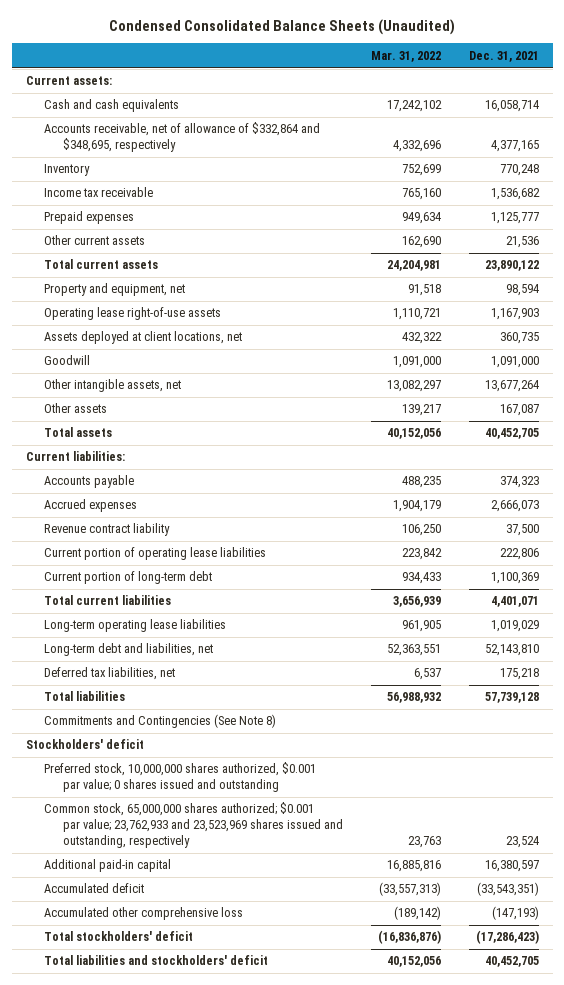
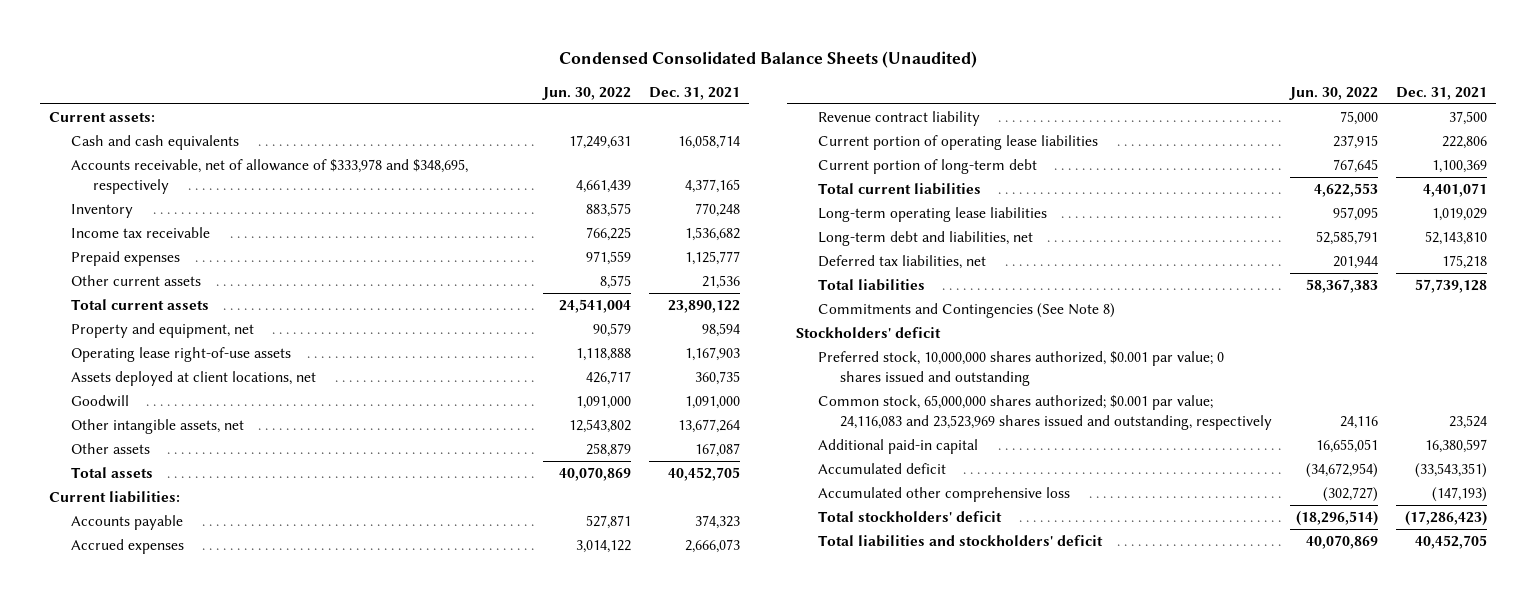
- | Mar. 31, 2022 | Dec. 31, 2021
+ | Jun. 30, 2022 | Dec. 31, 2021
- Accounts receivable, net of allowance of $332,864 and $348,695, respectively | 4,332,696 | 4,377,165
+ Accounts receivable, net of allowance of $333,978 and $348,695, respectively | 4,661,439 | 4,377,165
- Common stock, 65,000,000 shares authorized; $0.001 par value; 23,762,933 and 23,523,969 shares issued and outstanding, respectively | 23,763 | 23,524
+ Common stock, 65,000,000 shares authorized; $0.001 par value; 24,116,083 and 23,523,969 shares issued and outstanding, respectively | 24,116 | 23,524

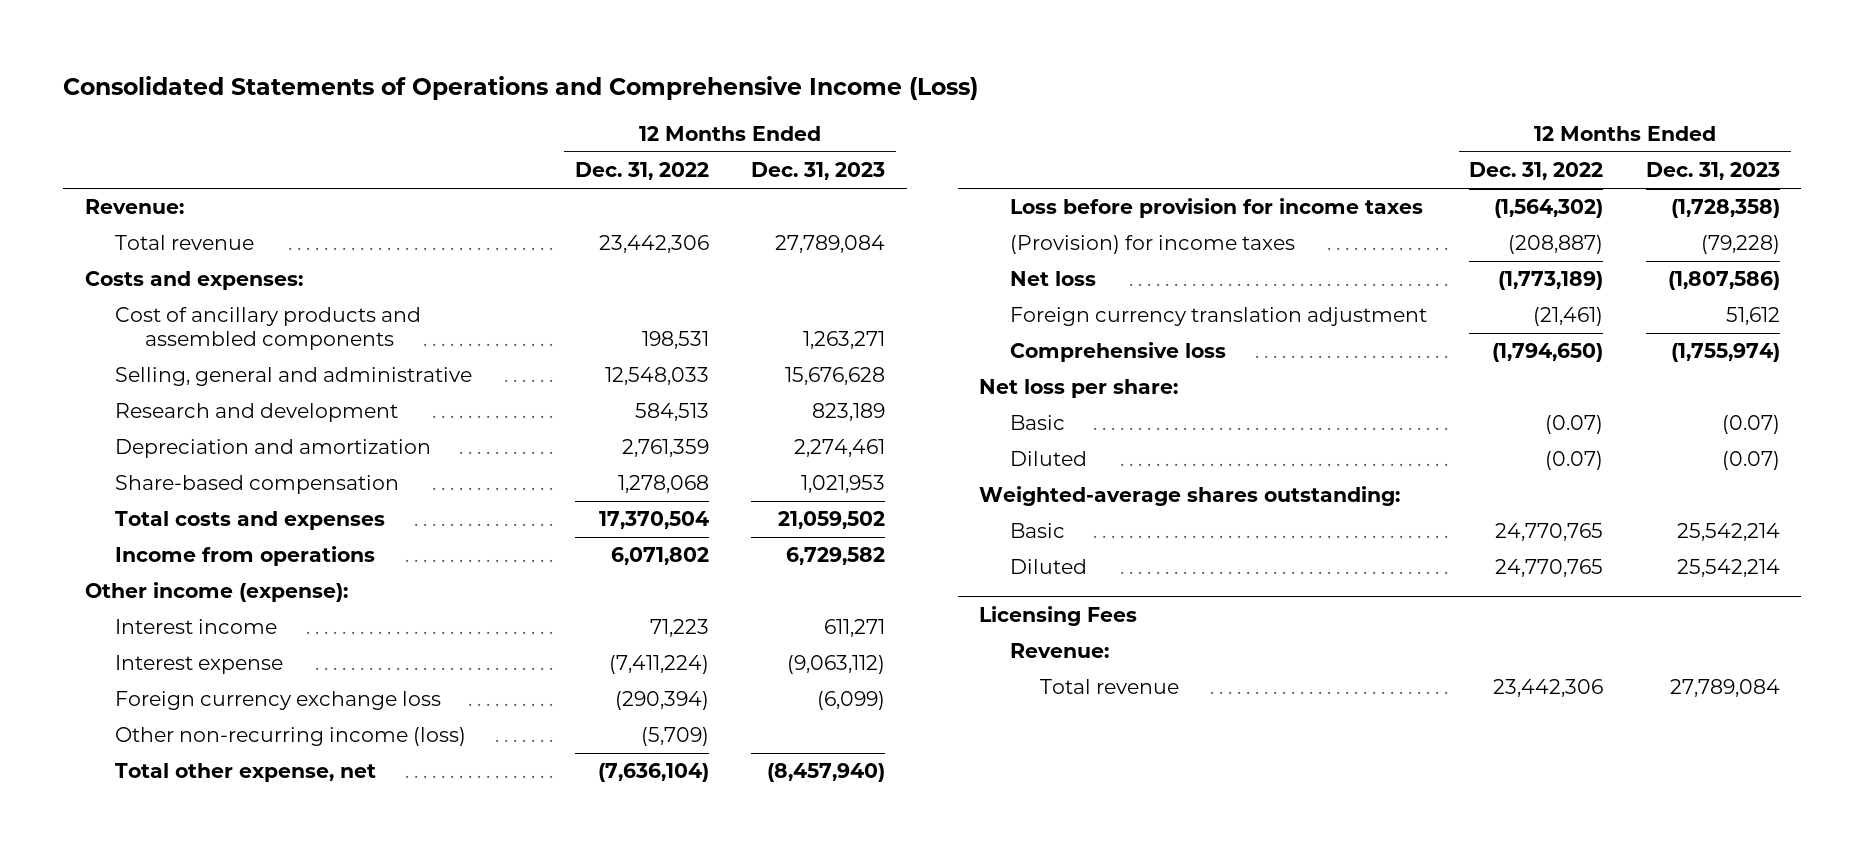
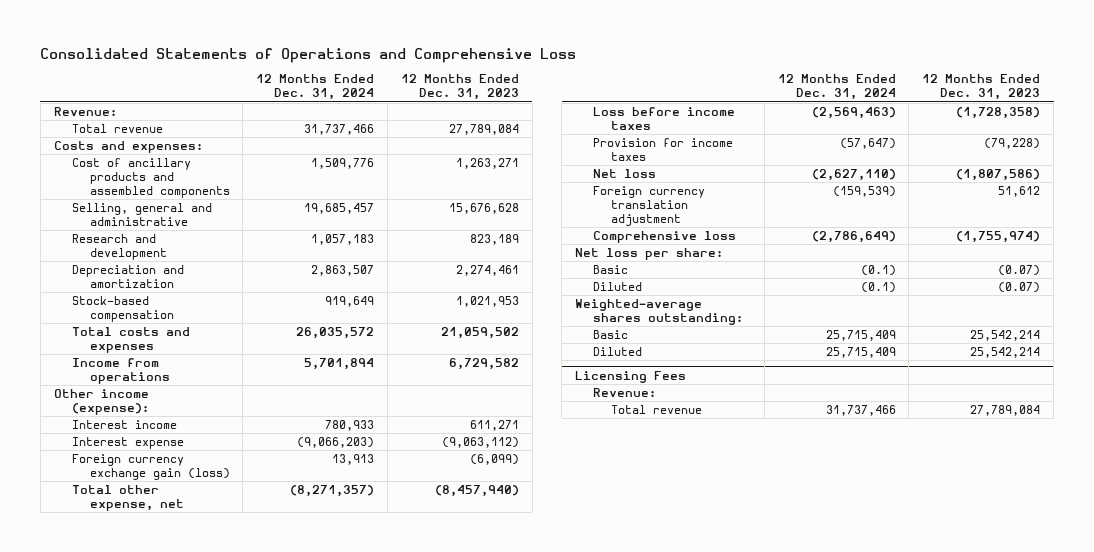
- Consolidated Statements of Operations and Comprehensive Income (Loss)
+ Consolidated Statements of Operations and Comprehensive Loss
- | 12 Months Ended Dec. 31, 2022 | 12 Months Ended Dec. 31, 2023
+ | 12 Months Ended Dec. 31, 2024 | 12 Months Ended Dec. 31, 2023
- Share-based compensation | 1,278,068 | 1,021,953
+ Stock-based compensation | 919,649 | 1,021,953
- Foreign currency exchange loss | (290,394) | (6,099)
- Other non-recurring income (loss) | (5,709) |
+ Foreign currency exchange gain (loss) | 13,913 | (6,099)
- Loss before provision for income taxes | (1,564,302) | (1,728,358)
- (Provision) for income taxes | (208,887) | (79,228)
+ Loss before income taxes | (2,569,463) | (1,728,358)
+ Provision for income taxes | (57,647) | (79,228)

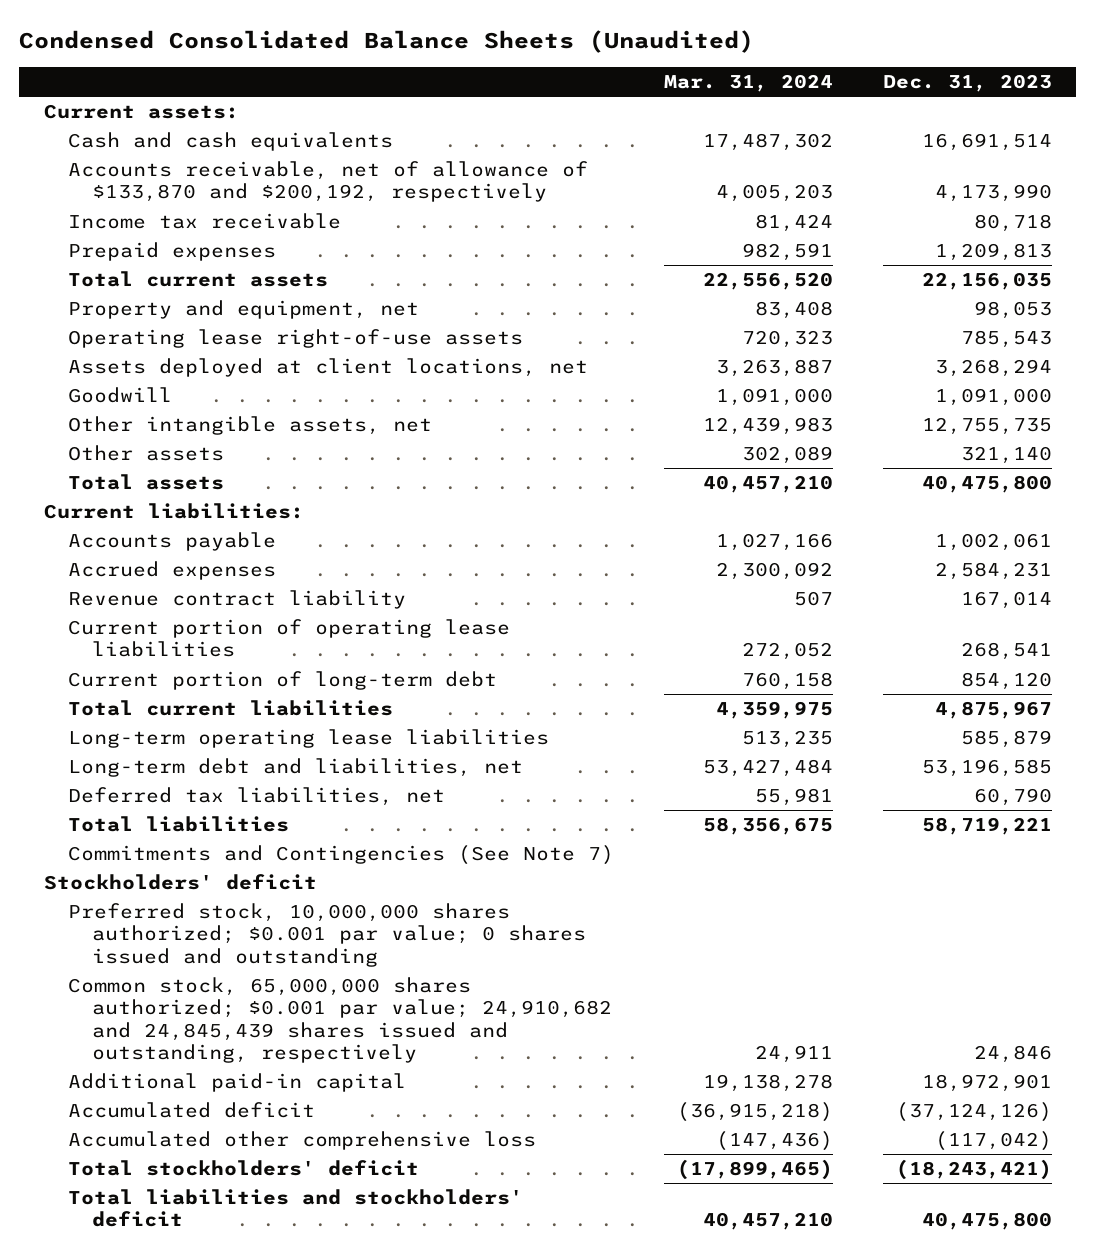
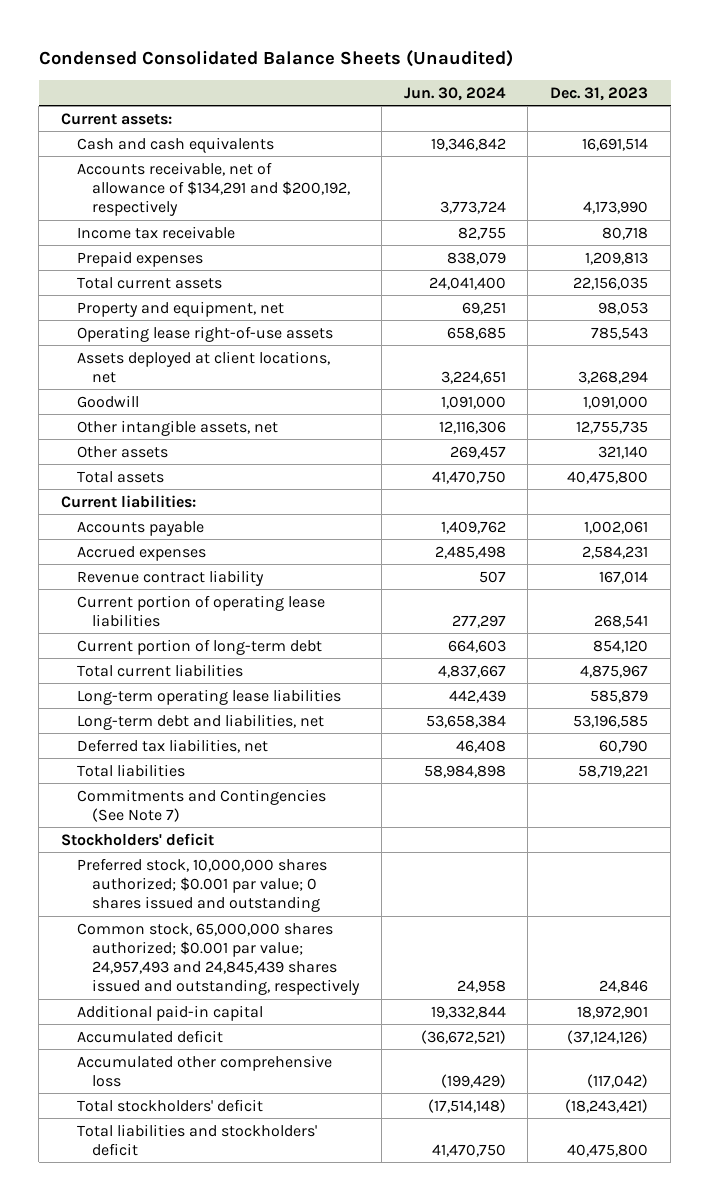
- | Mar. 31, 2024 | Dec. 31, 2023
+ | Jun. 30, 2024 | Dec. 31, 2023
- Accounts receivable, net of allowance of $133,870 and $200,192, respectively | 4,005,203 | 4,173,990
+ Accounts receivable, net of allowance of $134,291 and $200,192, respectively | 3,773,724 | 4,173,990
- Common stock, 65,000,000 shares authorized; $0.001 par value; 24,910,682 and 24,845,439 shares issued and outstanding, respectively | 24,911 | 24,846
+ Common stock, 65,000,000 shares authorized; $0.001 par value; 24,957,493 and 24,845,439 shares issued and outstanding, respectively | 24,958 | 24,846

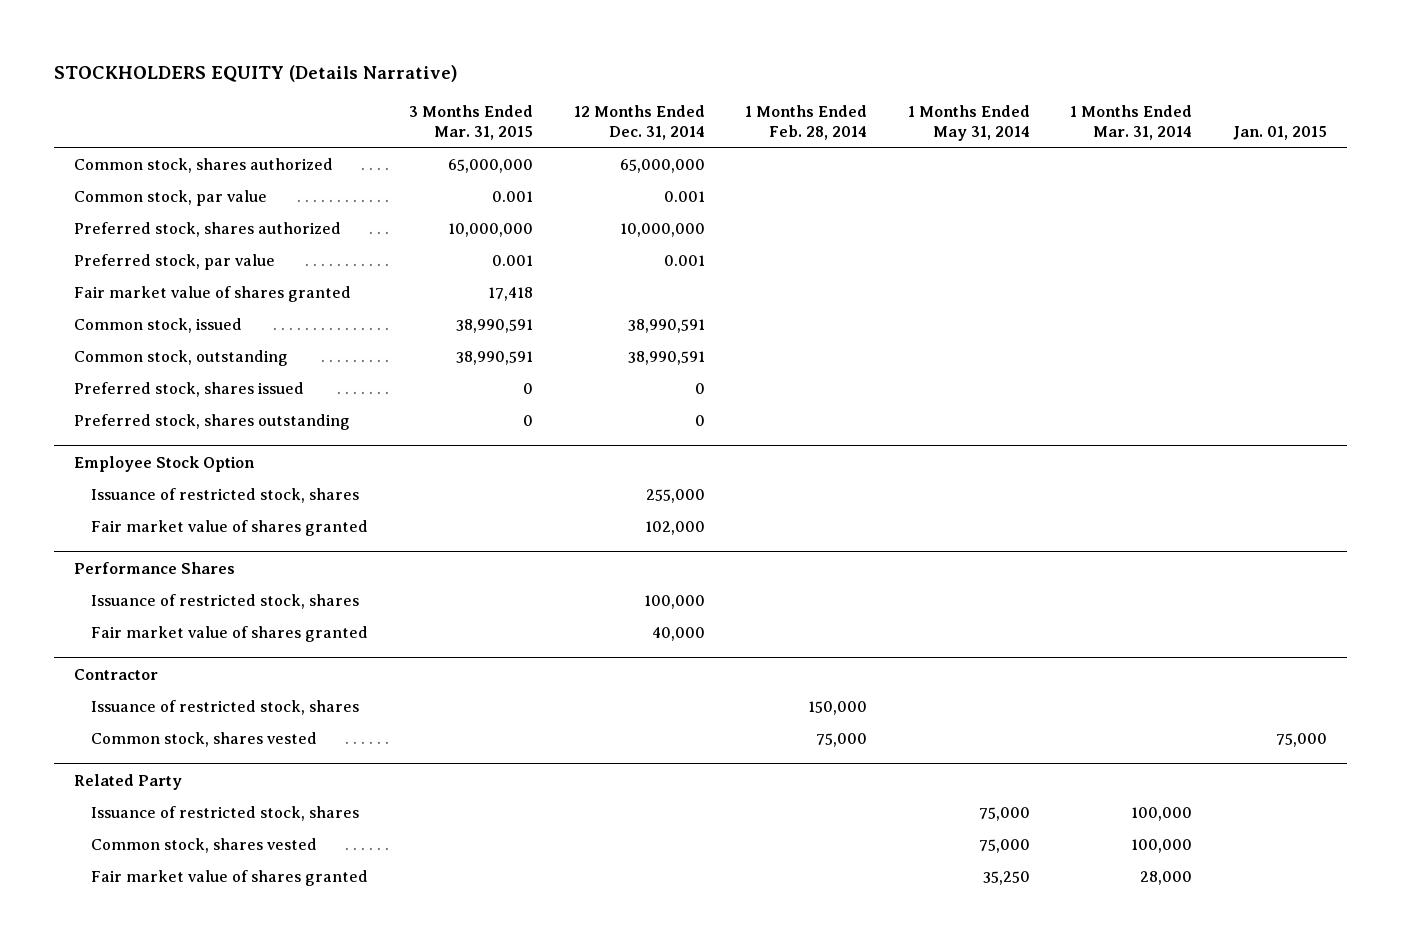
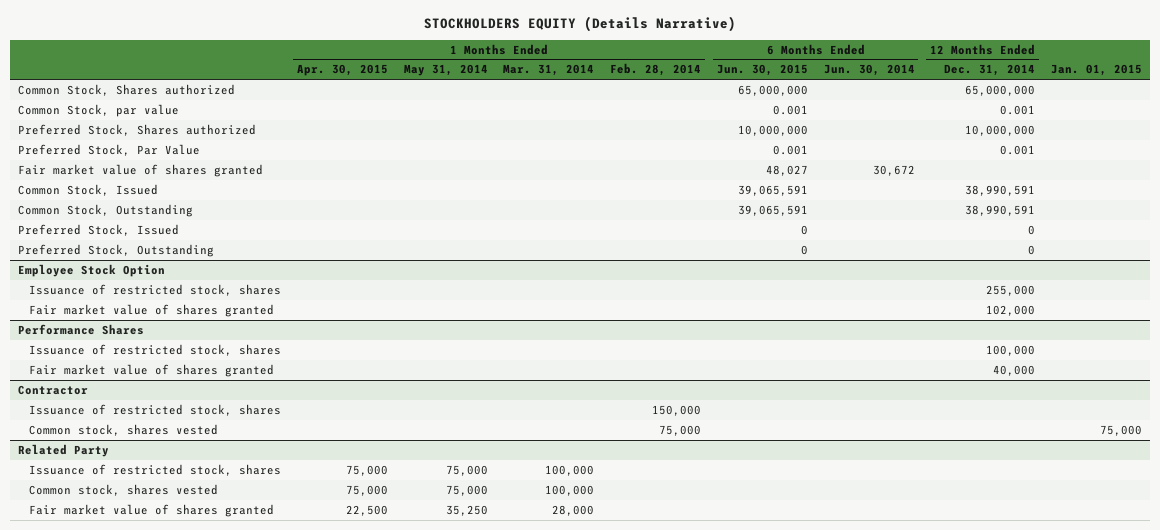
- | 3 Months Ended Mar. 31, 2015 | 12 Months Ended Dec. 31, 2014 | 1 Months Ended Feb. 28, 2014 | 1 Months Ended May 31, 2014 | 1 Months Ended Mar. 31, 2014 | Jan. 01, 2015
+ | 1 Months Ended Apr. 30, 2015 | 1 Months Ended May 31, 2014 | 1 Months Ended Mar. 31, 2014 | 1 Months Ended Feb. 28, 2014 | 6 Months Ended Jun. 30, 2015 | 6 Months Ended Jun. 30, 2014 | 12 Months Ended Dec. 31, 2014 | Jan. 01, 2015
- Common stock, shares authorized | 65,000,000 | 65,000,000 | | | |
- Common stock, par value | 0.001 | 0.001 | | | |
- Preferred stock, shares authorized | 10,000,000 | 10,000,000 | | | |
- Preferred stock, par value | 0.001 | 0.001 | | | |
+ Common Stock, Shares authorized | | | | | 65,000,000 | | 65,000,000 |
+ Common Stock, par value | | | | | 0.001 | | 0.001 |
+ Preferred Stock, Shares authorized | | | | | 10,000,000 | | 10,000,000 |
+ Preferred Stock, Par Value | | | | | 0.001 | | 0.001 |
- Common stock, issued | 38,990,591 | 38,990,591 | | | |
- Common stock, outstanding | 38,990,591 | 38,990,591 | | | |
- Preferred stock, shares issued | 0 | 0 | | | |
- Preferred stock, shares outstanding | 0 | 0 | | | |
+ Common Stock, Issued | | | | | 39,065,591 | | 38,990,591 |
+ Common Stock, Outstanding | | | | | 39,065,591 | | 38,990,591 |
+ Preferred Stock, Issued | | | | | 0 | | 0 |
+ Preferred Stock, Outstanding | | | | | 0 | | 0 |

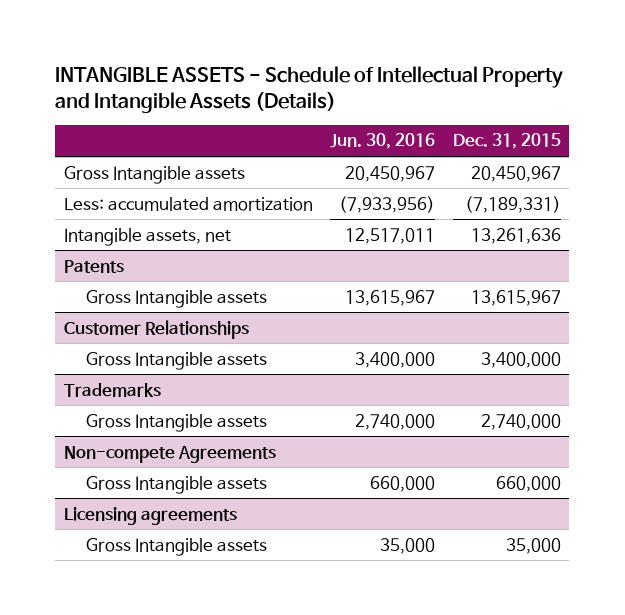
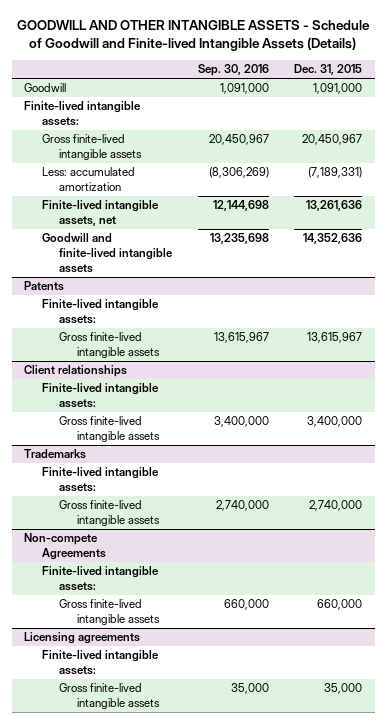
- INTANGIBLE ASSETS - Schedule of Intellectual Property and Intangible Assets (Details)
+ GOODWILL AND OTHER INTANGIBLE ASSETS - Schedule of Goodwill and Finite-lived Intangible Assets (Details)
- | Jun. 30, 2016 | Dec. 31, 2015
+ | Sep. 30, 2016 | Dec. 31, 2015
- Gross Intangible assets | 20,450,967 | 20,450,967
+ Goodwill | 1,091,000 | 1,091,000
+ Finite-lived intangible assets:
+ Gross finite-lived intangible assets | 20,450,967 | 20,450,967
- Intangible assets, net | 12,517,011 | 13,261,636
+ Finite-lived intangible assets, net | 12,144,698 | 13,261,636
+ Goodwill and finite-lived intangible assets | 13,235,698 | 14,352,636
@ Patents
- Gross Intangible assets | 13,615,967 | 13,615,967
- Customer Relationships
- Gross Intangible assets | 3,400,000 | 3,400,000
@ Patents
+ Finite-lived intangible assets:
+ Gross finite-lived intangible assets | 13,615,967 | 13,615,967
+ Client relationships
+ Finite-lived intangible assets:
+ Gross finite-lived intangible assets | 3,400,000 | 3,400,000
@ Trademarks
- Gross Intangible assets | 2,740,000 | 2,740,000
+ Finite-lived intangible assets:
+ Gross finite-lived intangible assets | 2,740,000 | 2,740,000
@ Non-compete Agreements
- Gross Intangible assets | 660,000 | 660,000
+ Finite-lived intangible assets:
+ Gross finite-lived intangible assets | 660,000 | 660,000
@ Licensing agreements
- Gross Intangible assets | 35,000 | 35,000
+ Finite-lived intangible assets:
+ Gross finite-lived intangible assets | 35,000 | 35,000

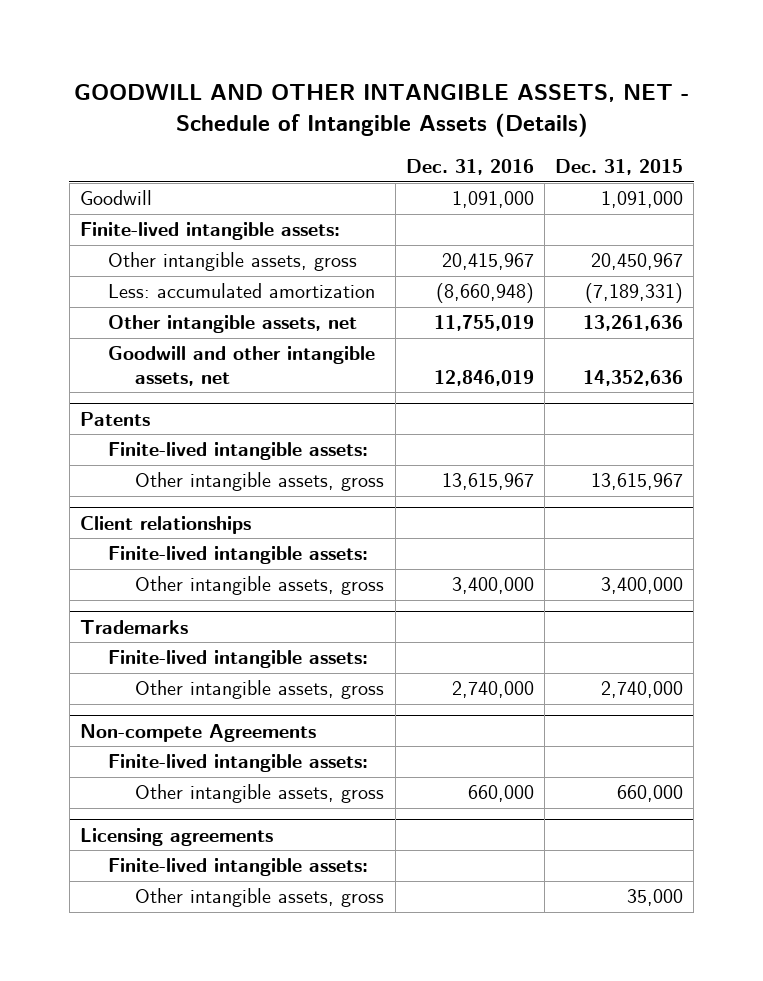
- GOODWILL AND OTHER INTANGIBLE ASSETS - Schedule of Goodwill and Finite-lived Intangible Assets (Details)
+ GOODWILL AND OTHER INTANGIBLE ASSETS, NET - Schedule of Intangible Assets (Details)
- | Sep. 30, 2016 | Dec. 31, 2015
+ | Dec. 31, 2016 | Dec. 31, 2015
- Gross finite-lived intangible assets | 20,450,967 | 20,450,967
+ Other intangible assets, gross | 20,415,967 | 20,450,967
- Finite-lived intangible assets, net | 12,144,698 | 13,261,636
- Goodwill and finite-lived intangible assets | 13,235,698 | 14,352,636
+ Other intangible assets, net | 11,755,019 | 13,261,636
+ Goodwill and other intangible assets, net | 12,846,019 | 14,352,636
@ Patents
- Gross finite-lived intangible assets | 13,615,967 | 13,615,967
+ Other intangible assets, gross | 13,615,967 | 13,615,967
@ Client relationships
- Gross finite-lived intangible assets | 3,400,000 | 3,400,000
+ Other intangible assets, gross | 3,400,000 | 3,400,000
@ Trademarks
- Gross finite-lived intangible assets | 2,740,000 | 2,740,000
+ Other intangible assets, gross | 2,740,000 | 2,740,000
@ Non-compete Agreements
- Gross finite-lived intangible assets | 660,000 | 660,000
+ Other intangible assets, gross | 660,000 | 660,000
@ Licensing agreements
- Gross finite-lived intangible assets | 35,000 | 35,000
+ Other intangible assets, gross | | 35,000

